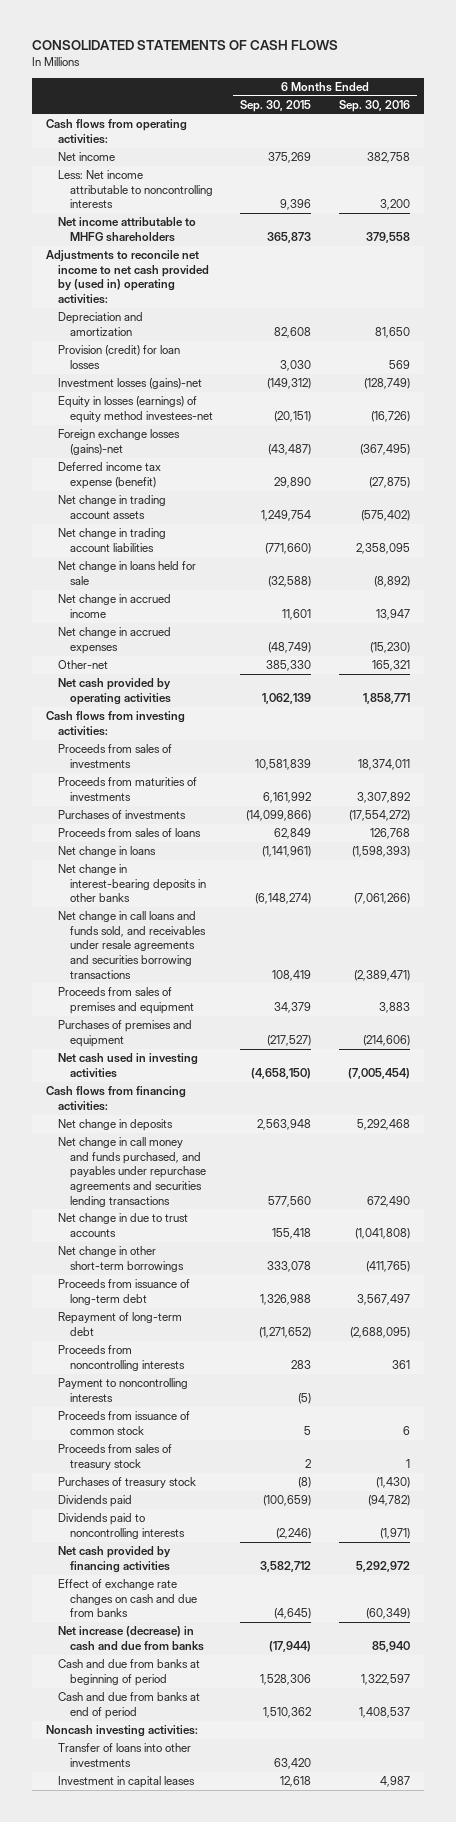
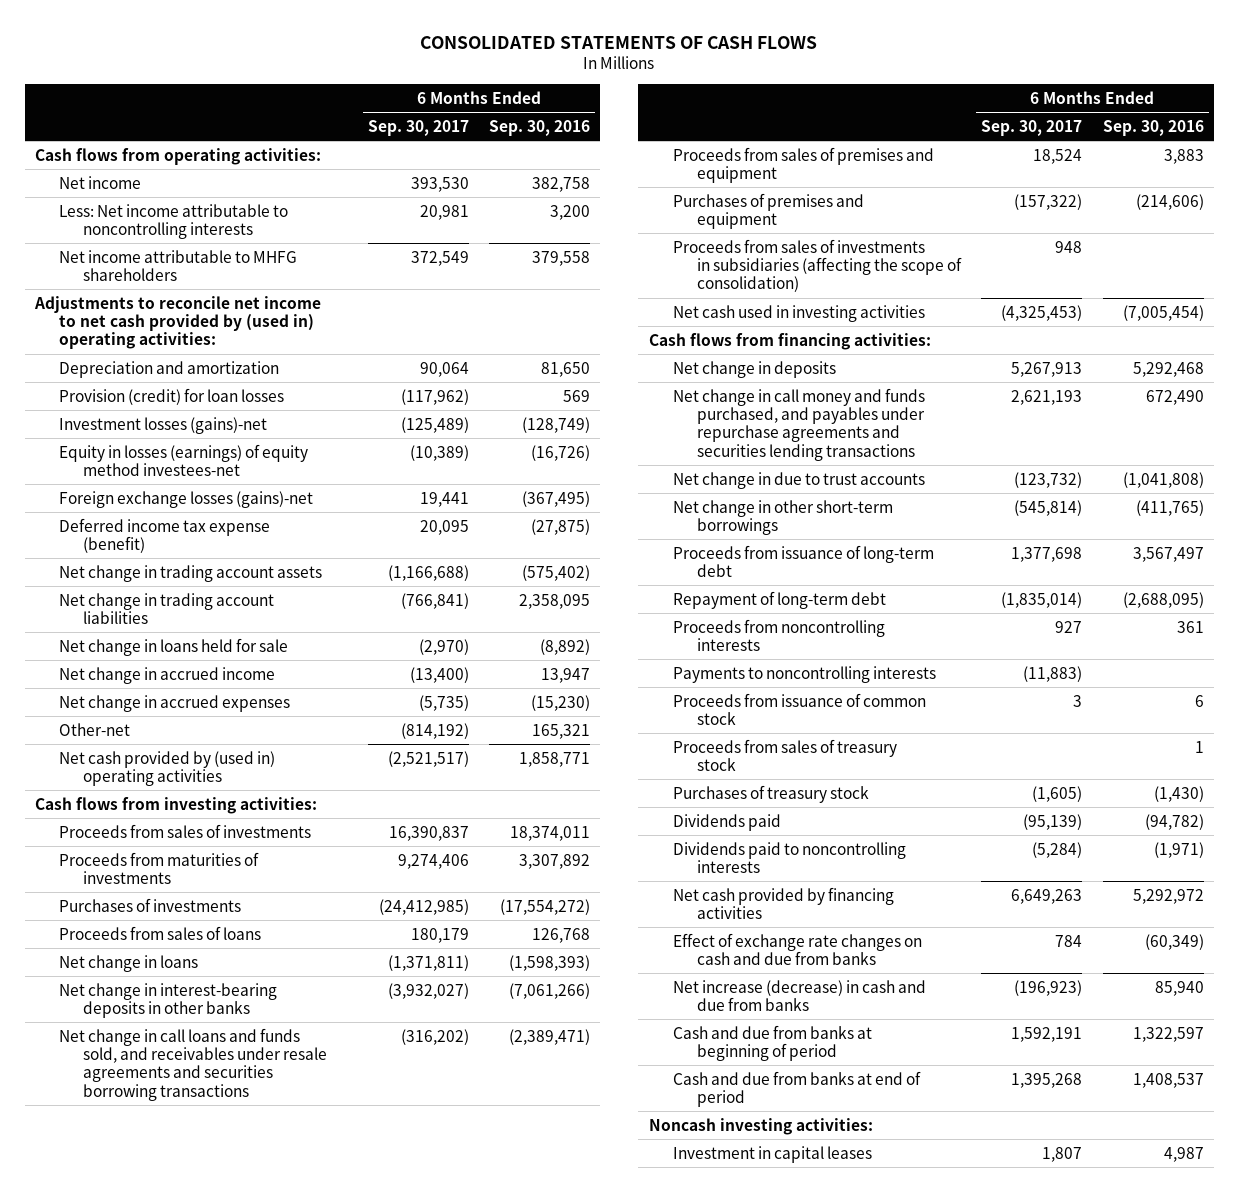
- | 6 Months Ended Sep. 30, 2015 | 6 Months Ended Sep. 30, 2016
+ | 6 Months Ended Sep. 30, 2017 | 6 Months Ended Sep. 30, 2016
- Net cash provided by operating activities | 1,062,139 | 1,858,771
+ Net cash provided by (used in) operating activities | (2,521,517) | 1,858,771
+ Proceeds from sales of investments in subsidiaries (affecting the scope of consolidation) | 948 |
- Payment to noncontrolling interests | (5) |
+ Payments to noncontrolling interests | (11,883) |
- Transfer of loans into other investments | 63,420 |

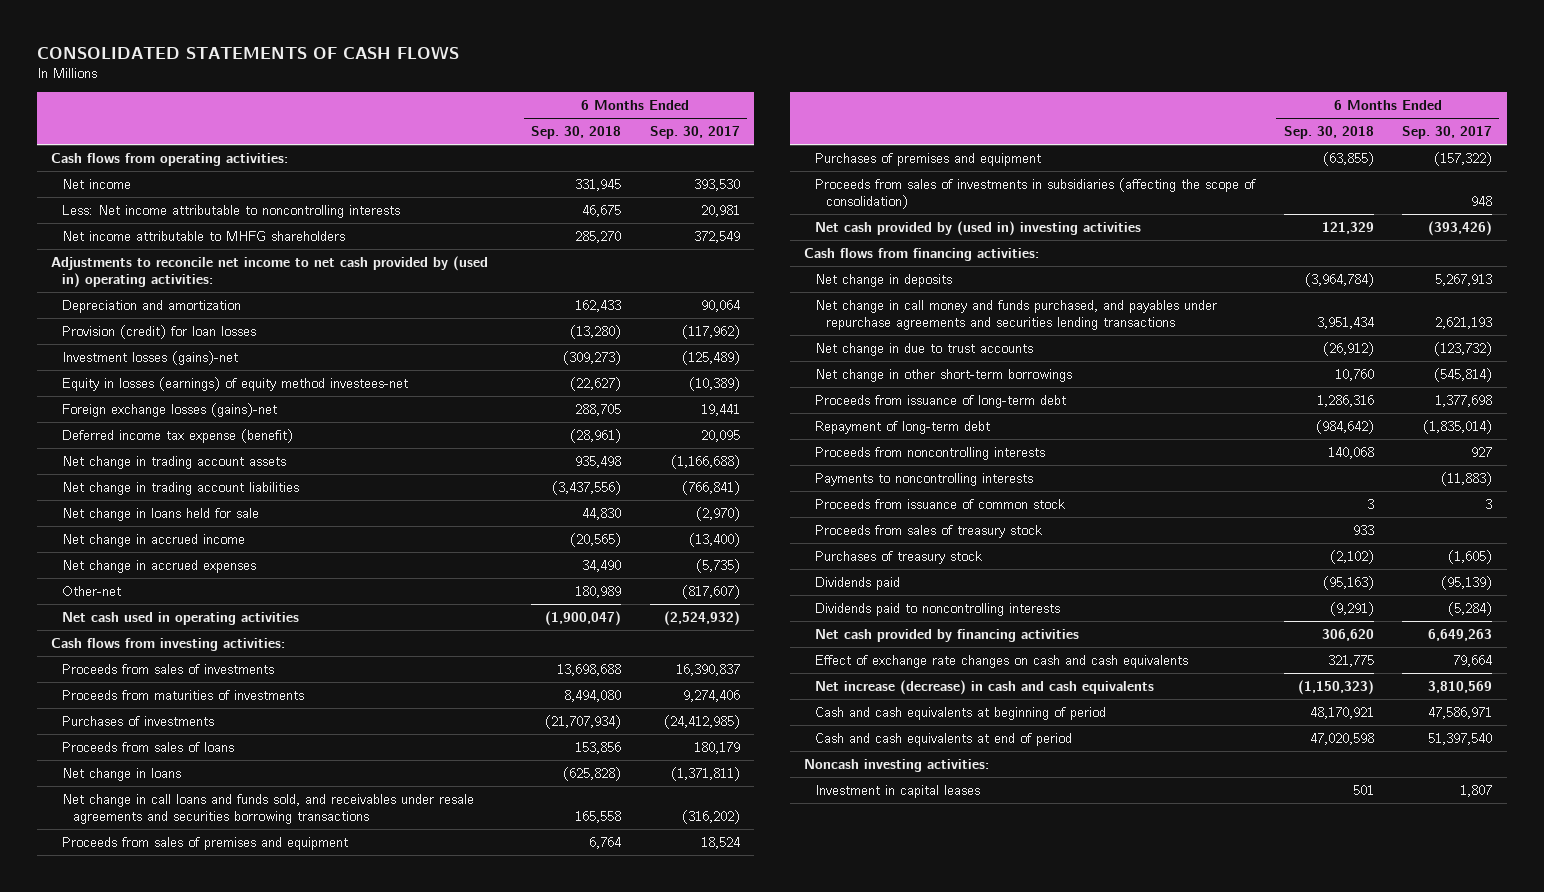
- | 6 Months Ended Sep. 30, 2017 | 6 Months Ended Sep. 30, 2016
+ | 6 Months Ended Sep. 30, 2018 | 6 Months Ended Sep. 30, 2017
- Other-net | (814,192) | 165,321
- Net cash provided by (used in) operating activities | (2,521,517) | 1,858,771
+ Other-net | 180,989 | (817,607)
+ Net cash used in operating activities | (1,900,047) | (2,524,932)
- Net change in interest-bearing deposits in other banks | (3,932,027) | (7,061,266)
- Net cash used in investing activities | (4,325,453) | (7,005,454)
+ Net cash provided by (used in) investing activities | 121,329 | (393,426)
- Effect of exchange rate changes on cash and due from banks | 784 | (60,349)
- Net increase (decrease) in cash and due from banks | (196,923) | 85,940
- Cash and due from banks at beginning of period | 1,592,191 | 1,322,597
- Cash and due from banks at end of period | 1,395,268 | 1,408,537
+ Effect of exchange rate changes on cash and cash equivalents | 321,775 | 79,664
+ Net increase (decrease) in cash and cash equivalents | (1,150,323) | 3,810,569
+ Cash and cash equivalents at beginning of period | 48,170,921 | 47,586,971
+ Cash and cash equivalents at end of period | 47,020,598 | 51,397,540

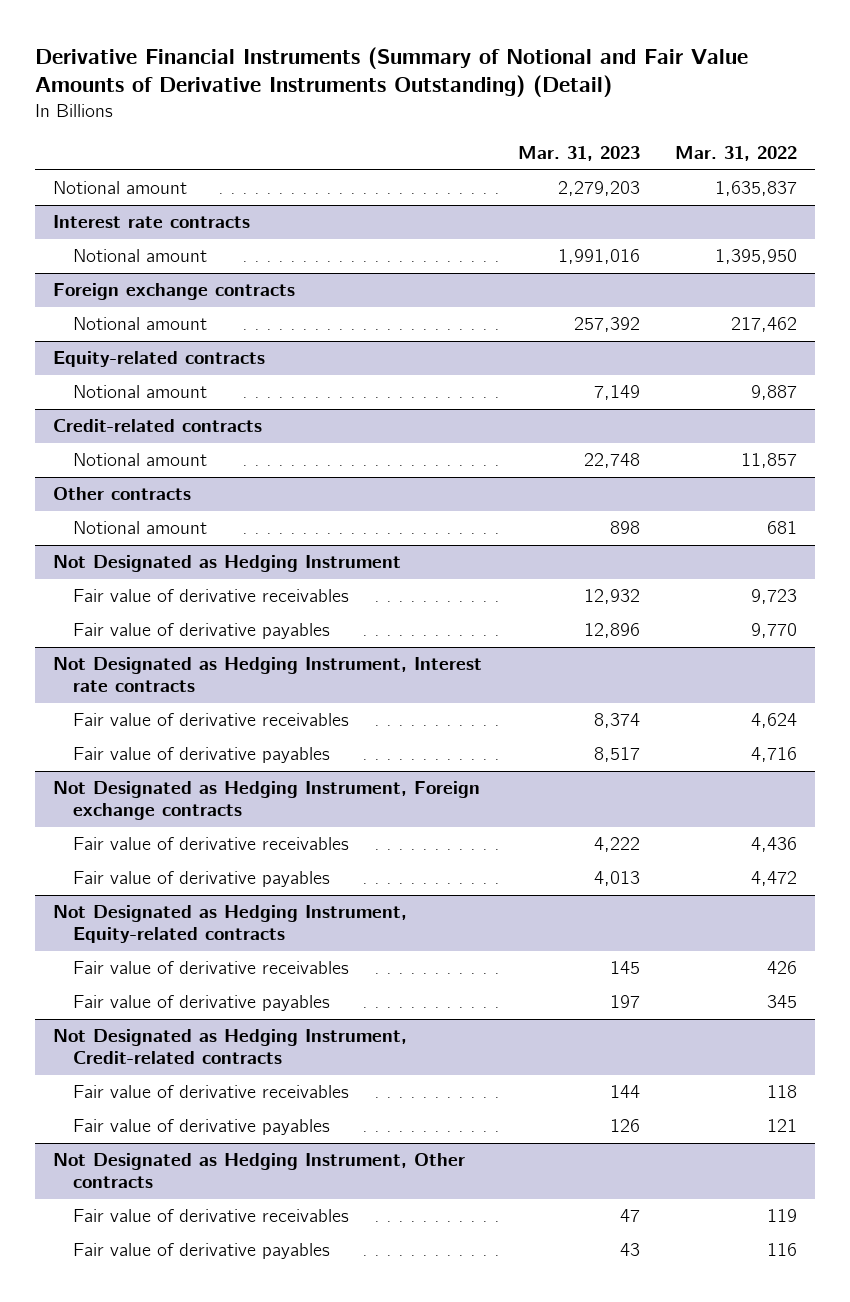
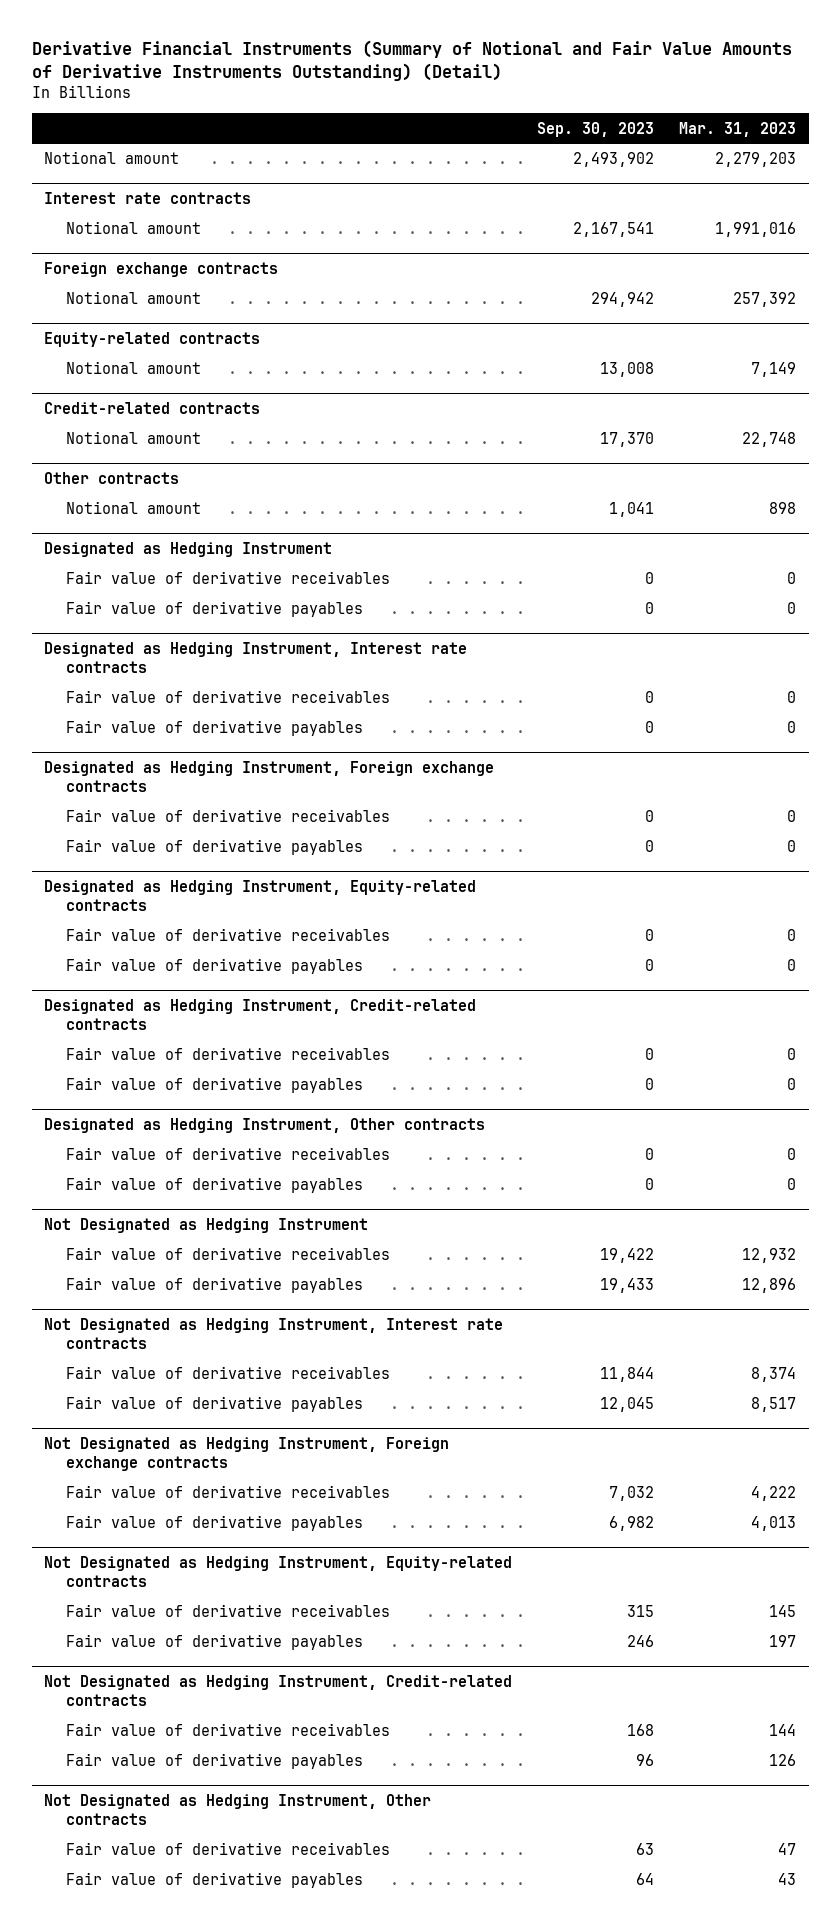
- | Mar. 31, 2023 | Mar. 31, 2022
+ | Sep. 30, 2023 | Mar. 31, 2023
+ Designated as Hedging Instrument
+ Fair value of derivative receivables | 0 | 0
+ Fair value of derivative payables | 0 | 0
+ Designated as Hedging Instrument, Interest rate contracts
+ Fair value of derivative receivables | 0 | 0
+ Fair value of derivative payables | 0 | 0
+ Designated as Hedging Instrument, Foreign exchange contracts
+ Fair value of derivative receivables | 0 | 0
+ Fair value of derivative payables | 0 | 0
+ Designated as Hedging Instrument, Equity-related contracts
+ Fair value of derivative receivables | 0 | 0
+ Fair value of derivative payables | 0 | 0
+ Designated as Hedging Instrument, Credit-related contracts
+ Fair value of derivative receivables | 0 | 0
+ Fair value of derivative payables | 0 | 0
+ Designated as Hedging Instrument, Other contracts
+ Fair value of derivative receivables | 0 | 0
+ Fair value of derivative payables | 0 | 0

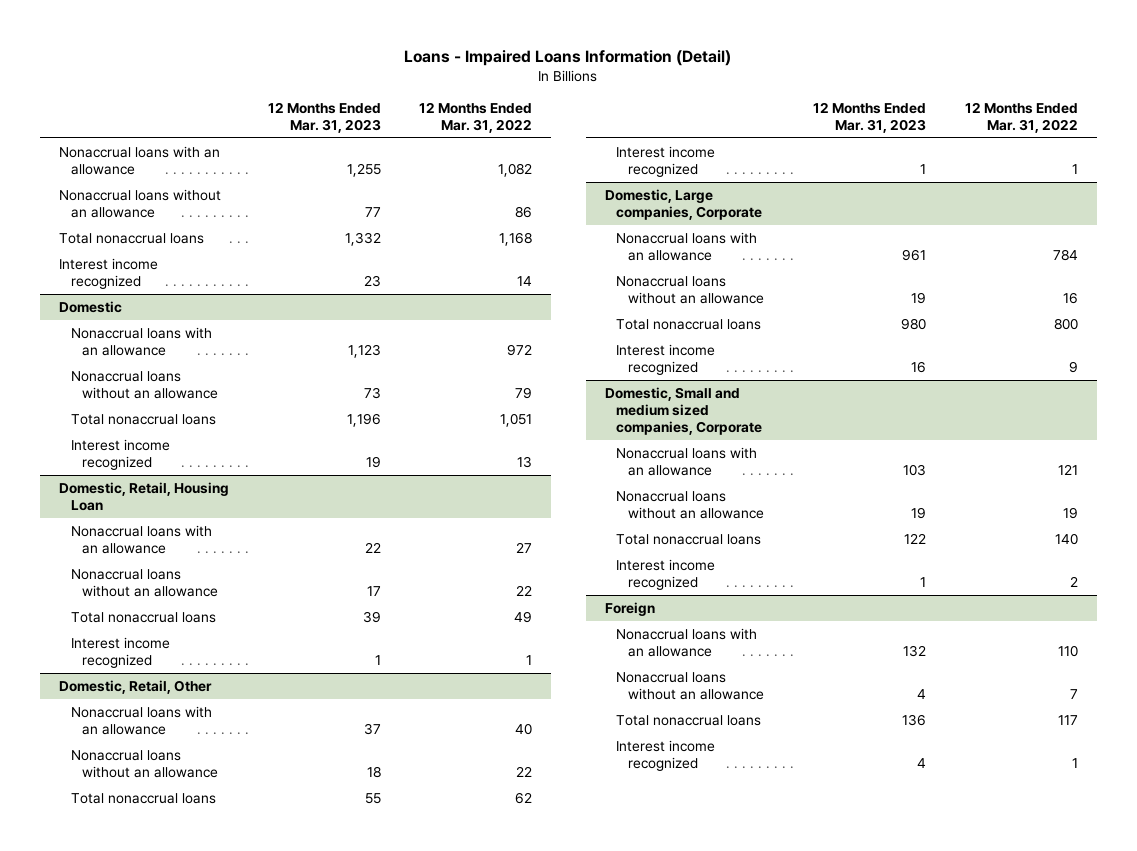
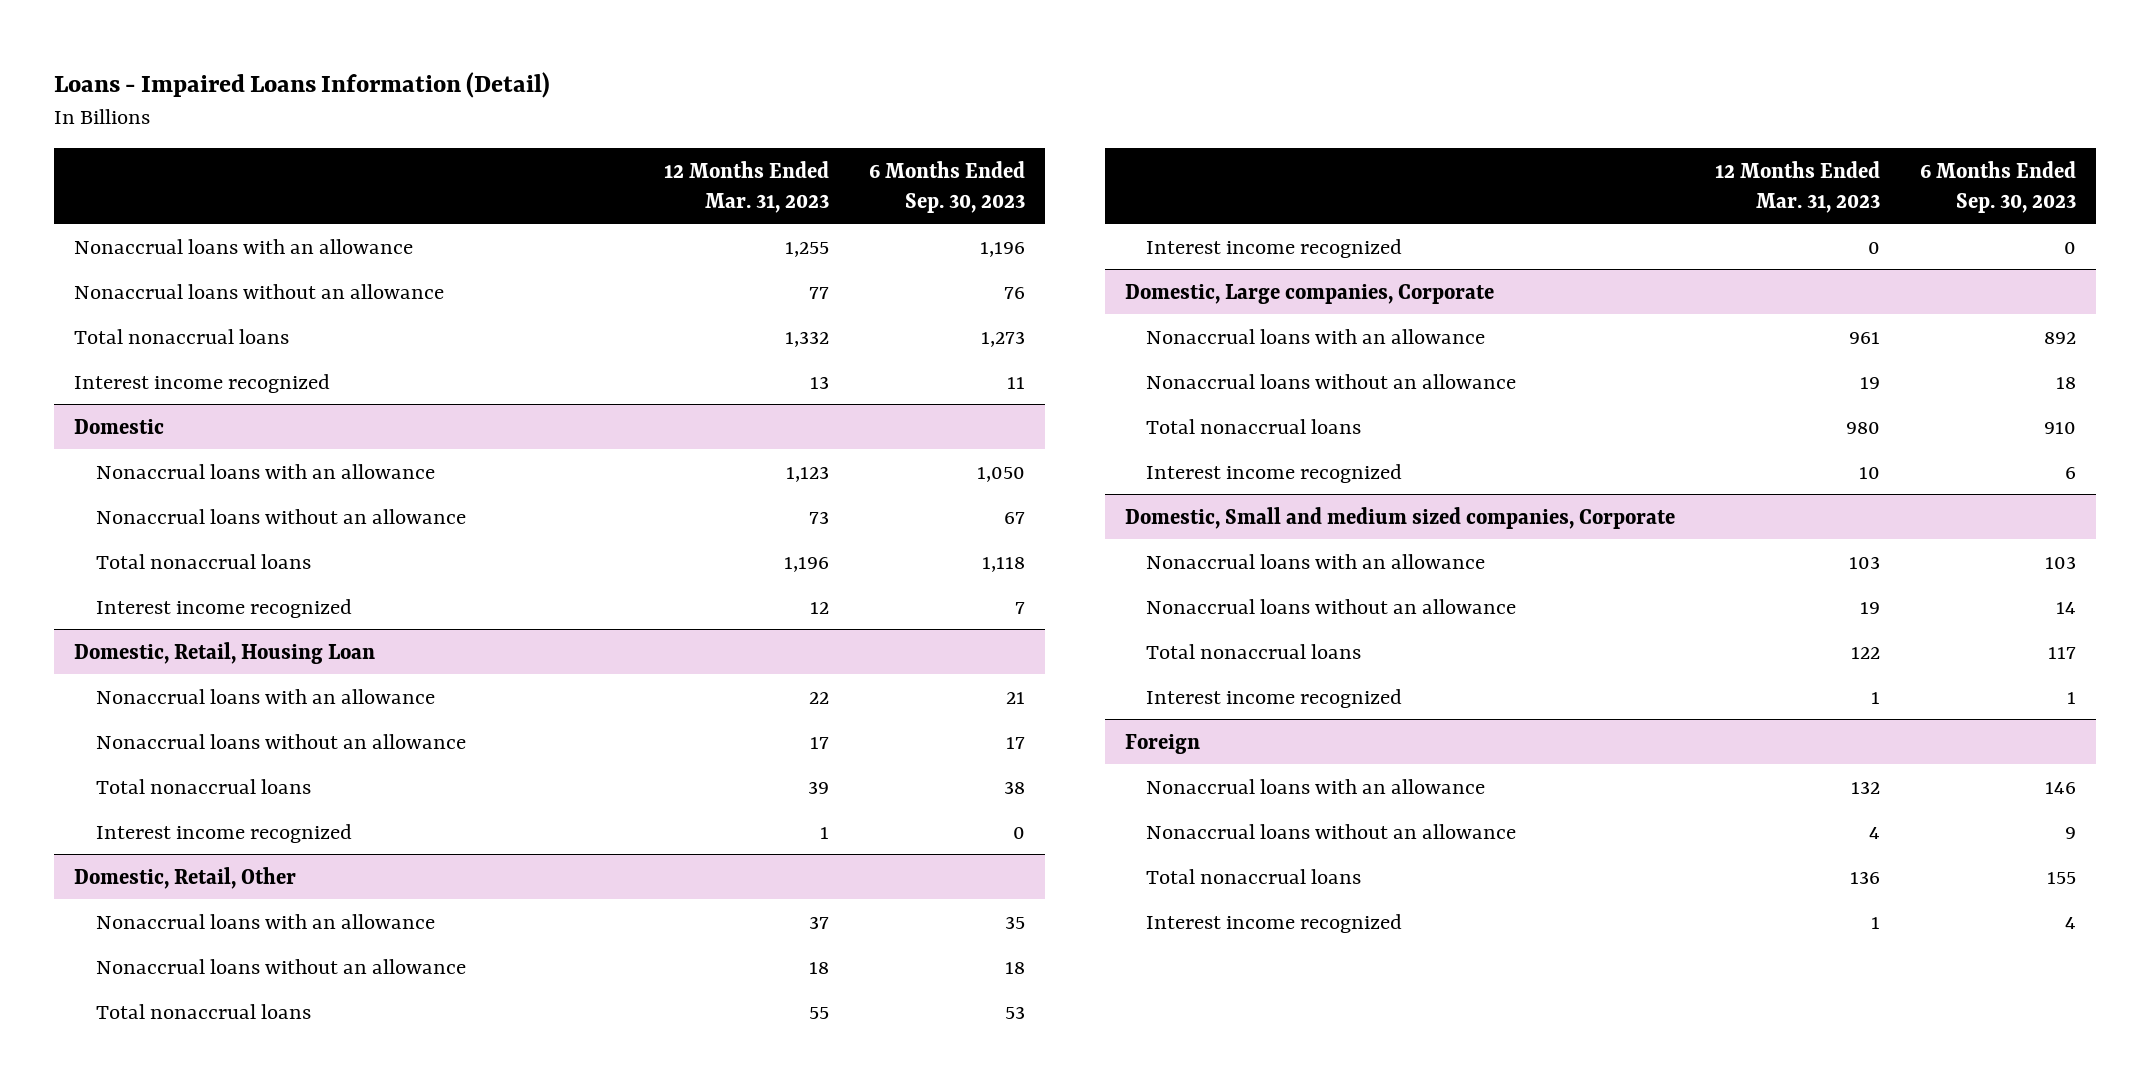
- | 12 Months Ended Mar. 31, 2023 | 12 Months Ended Mar. 31, 2022
+ | 12 Months Ended Mar. 31, 2023 | 6 Months Ended Sep. 30, 2023
- Interest income recognized | 23 | 14
+ Interest income recognized | 13 | 11
@ Domestic
- Interest income recognized | 19 | 13
+ Interest income recognized | 12 | 7
@ Domestic, Retail, Other
- Interest income recognized | 1 | 1
+ Interest income recognized | 0 | 0
@ Domestic, Large companies, Corporate
- Interest income recognized | 16 | 9
+ Interest income recognized | 10 | 6
@ Foreign
- Interest income recognized | 4 | 1
+ Interest income recognized | 1 | 4

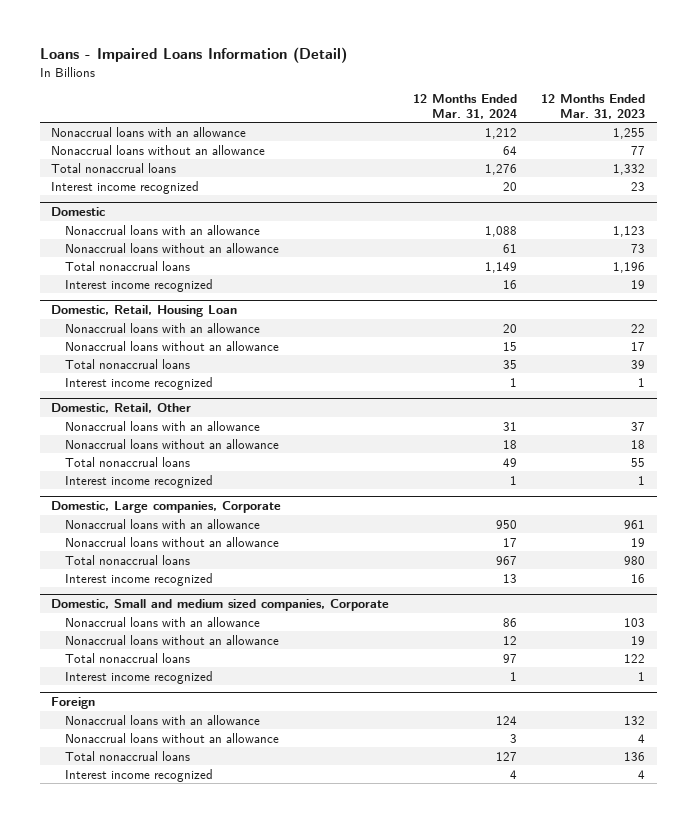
- | 12 Months Ended Mar. 31, 2023 | 6 Months Ended Sep. 30, 2023
+ | 12 Months Ended Mar. 31, 2024 | 12 Months Ended Mar. 31, 2023
- Interest income recognized | 13 | 11
+ Interest income recognized | 20 | 23
@ Domestic
- Interest income recognized | 12 | 7
+ Interest income recognized | 16 | 19
@ Domestic, Retail, Other
- Interest income recognized | 0 | 0
+ Interest income recognized | 1 | 1
@ Domestic, Large companies, Corporate
- Interest income recognized | 10 | 6
+ Interest income recognized | 13 | 16
@ Foreign
- Interest income recognized | 1 | 4
+ Interest income recognized | 4 | 4

